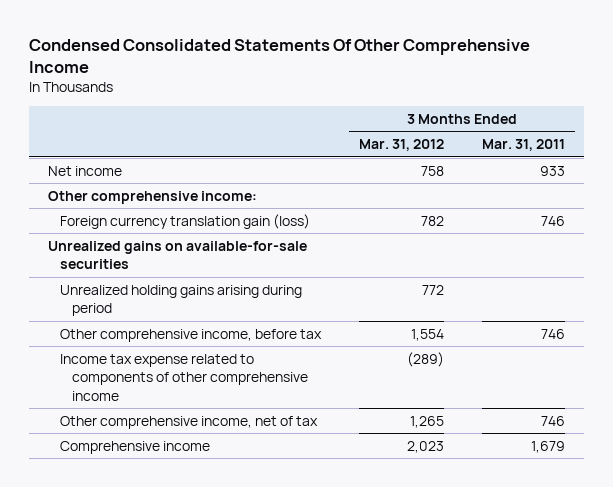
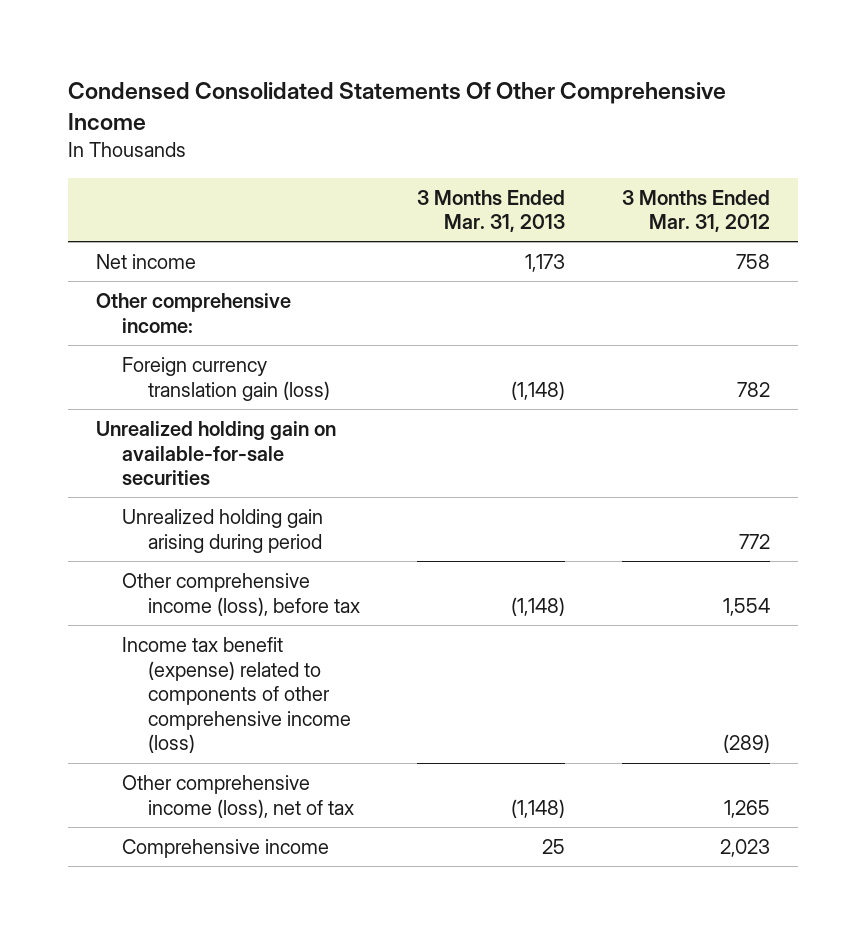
- | 3 Months Ended Mar. 31, 2012 | 3 Months Ended Mar. 31, 2011
+ | 3 Months Ended Mar. 31, 2013 | 3 Months Ended Mar. 31, 2012
- Unrealized gains on available-for-sale securities
- Unrealized holding gains arising during period | 772 |
- Other comprehensive income, before tax | 1,554 | 746
- Income tax expense related to components of other comprehensive income | (289) |
- Other comprehensive income, net of tax | 1,265 | 746
+ Unrealized holding gain on available-for-sale securities
+ Unrealized holding gain arising during period | | 772
+ Other comprehensive income (loss), before tax | (1,148) | 1,554
+ Income tax benefit (expense) related to components of other comprehensive income (loss) | | (289)
+ Other comprehensive income (loss), net of tax | (1,148) | 1,265

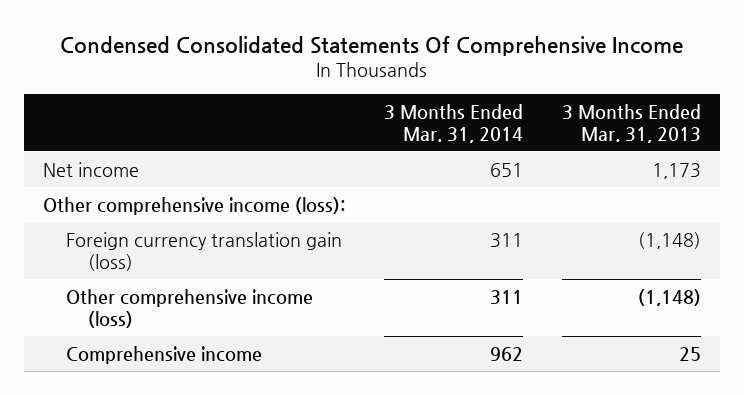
- Condensed Consolidated Statements Of Other Comprehensive Income
+ Condensed Consolidated Statements Of Comprehensive Income
- | 3 Months Ended Mar. 31, 2013 | 3 Months Ended Mar. 31, 2012
+ | 3 Months Ended Mar. 31, 2014 | 3 Months Ended Mar. 31, 2013
- Other comprehensive income:
+ Other comprehensive income (loss):
- Unrealized holding gain on available-for-sale securities
- Unrealized holding gain arising during period | | 772
- Other comprehensive income (loss), before tax | (1,148) | 1,554
- Income tax benefit (expense) related to components of other comprehensive income (loss) | | (289)
- Other comprehensive income (loss), net of tax | (1,148) | 1,265
+ Other comprehensive income (loss) | 311 | (1,148)

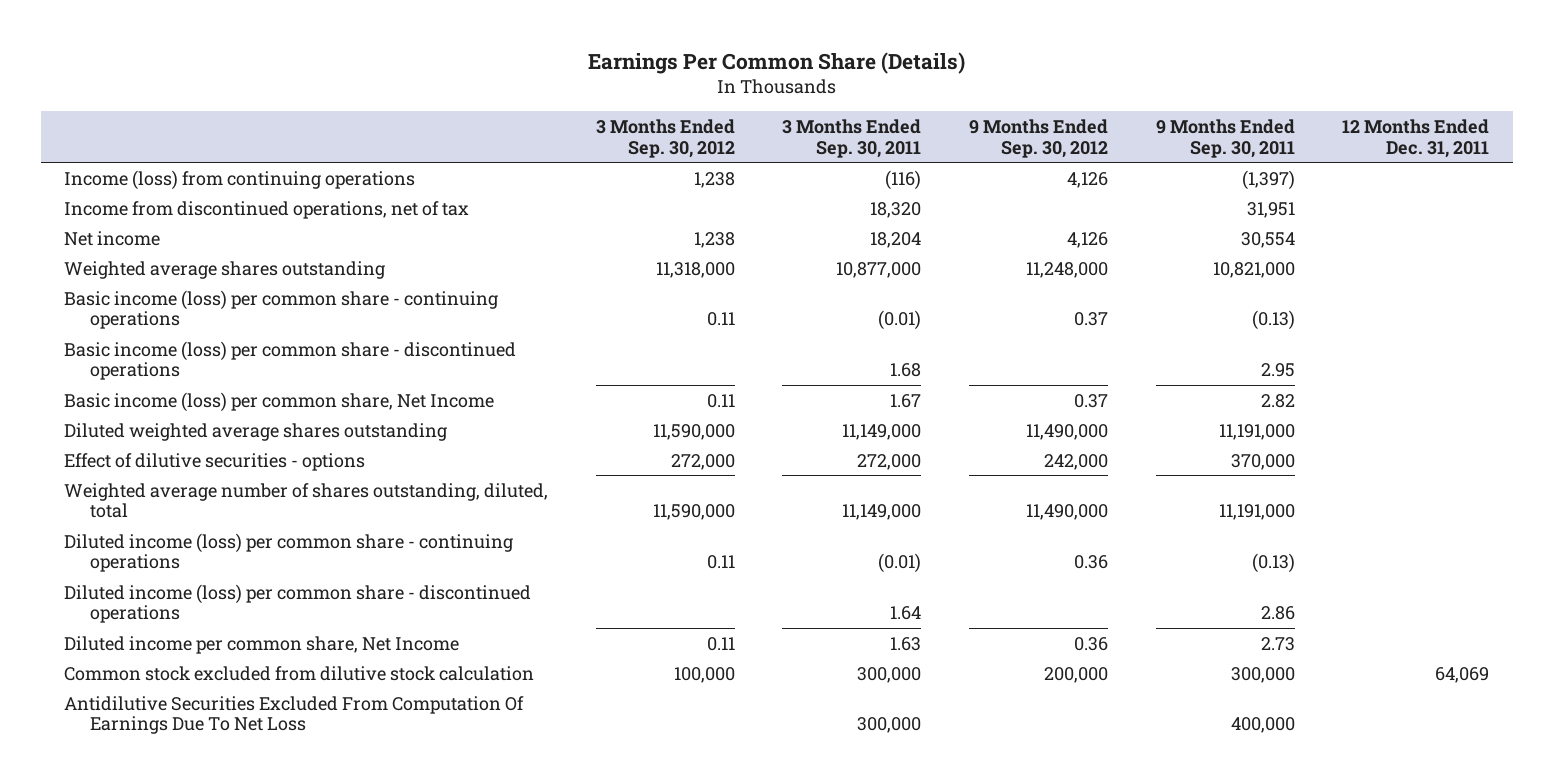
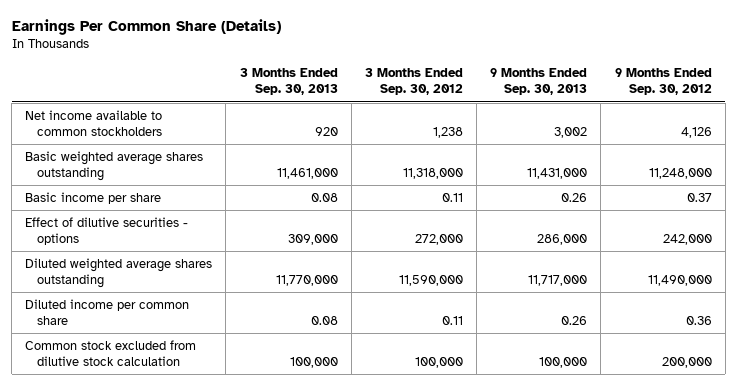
- | 3 Months Ended Sep. 30, 2012 | 3 Months Ended Sep. 30, 2011 | 9 Months Ended Sep. 30, 2012 | 9 Months Ended Sep. 30, 2011 | 12 Months Ended Dec. 31, 2011
+ | 3 Months Ended Sep. 30, 2013 | 3 Months Ended Sep. 30, 2012 | 9 Months Ended Sep. 30, 2013 | 9 Months Ended Sep. 30, 2012
- Income (loss) from continuing operations | 1,238 | (116) | 4,126 | (1,397) |
- Income from discontinued operations, net of tax | | 18,320 | | 31,951 |
- Net income | 1,238 | 18,204 | 4,126 | 30,554 |
- Weighted average shares outstanding | 11,318,000 | 10,877,000 | 11,248,000 | 10,821,000 |
- Basic income (loss) per common share - continuing operations | 0.11 | (0.01) | 0.37 | (0.13) |
- Basic income (loss) per common share - discontinued operations | | 1.68 | | 2.95 |
- Basic income (loss) per common share, Net Income | 0.11 | 1.67 | 0.37 | 2.82 |
+ Net income available to common stockholders | 920 | 1,238 | 3,002 | 4,126
+ Basic weighted average shares outstanding | 11,461,000 | 11,318,000 | 11,431,000 | 11,248,000
+ Basic income per share | 0.08 | 0.11 | 0.26 | 0.37
- Weighted average number of shares outstanding, diluted, total | 11,590,000 | 11,149,000 | 11,490,000 | 11,191,000 |
- Diluted income (loss) per common share - continuing operations | 0.11 | (0.01) | 0.36 | (0.13) |
- Diluted income (loss) per common share - discontinued operations | | 1.64 | | 2.86 |
- Diluted income per common share, Net Income | 0.11 | 1.63 | 0.36 | 2.73 |
moved down: Diluted weighted average shares outstanding | 11,770,000 | 11,590,000 | 11,717,000 | 11,490,000
+ Diluted income per common share | 0.08 | 0.11 | 0.26 | 0.36
- Antidilutive Securities Excluded From Computation Of Earnings Due To Net Loss | | 300,000 | | 400,000 |

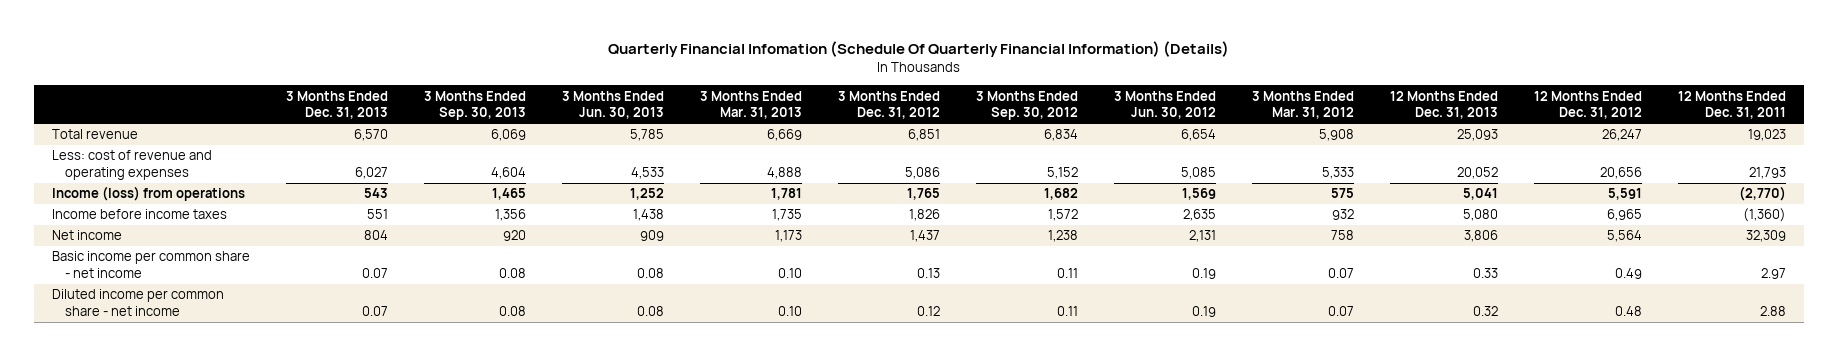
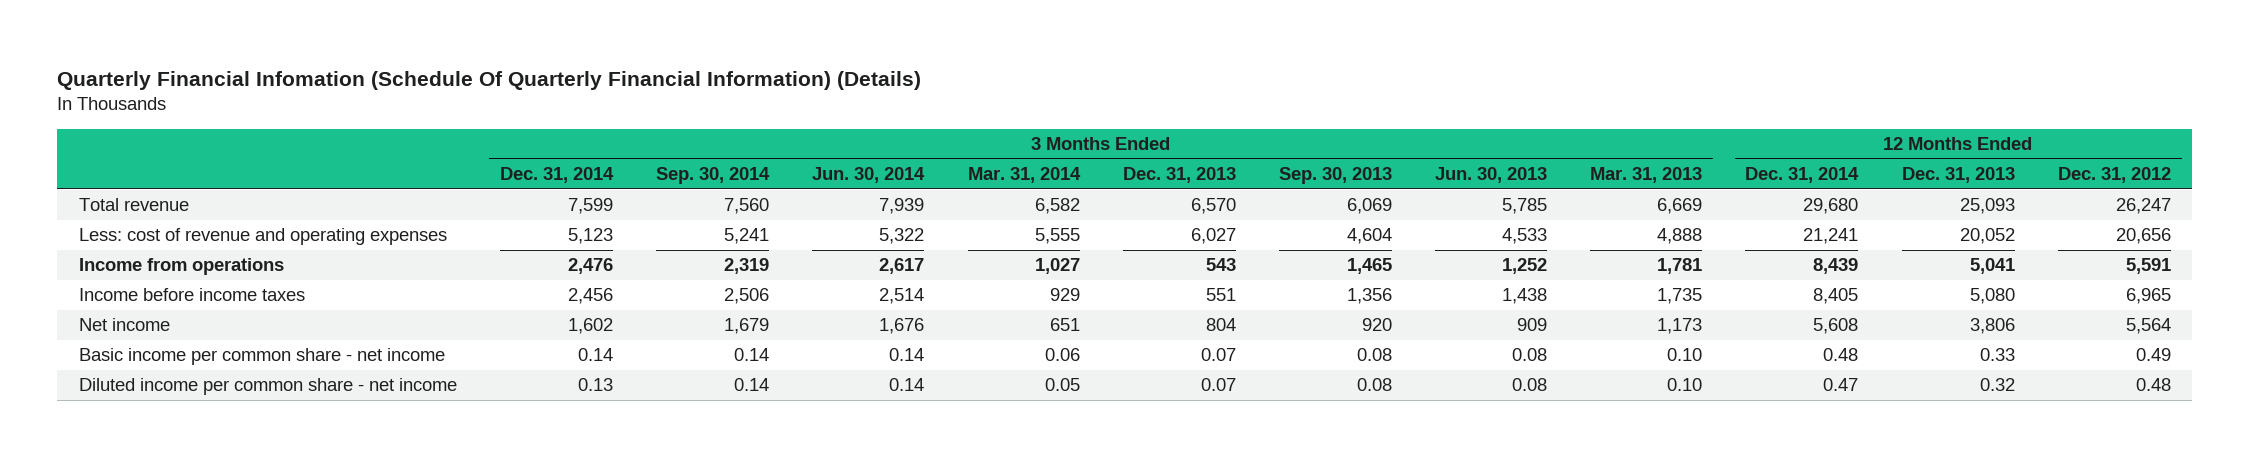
- | 3 Months Ended Dec. 31, 2013 | 3 Months Ended Sep. 30, 2013 | 3 Months Ended Jun. 30, 2013 | 3 Months Ended Mar. 31, 2013 | 3 Months Ended Dec. 31, 2012 | 3 Months Ended Sep. 30, 2012 | 3 Months Ended Jun. 30, 2012 | 3 Months Ended Mar. 31, 2012 | 12 Months Ended Dec. 31, 2013 | 12 Months Ended Dec. 31, 2012 | 12 Months Ended Dec. 31, 2011
+ | 3 Months Ended Dec. 31, 2014 | 3 Months Ended Sep. 30, 2014 | 3 Months Ended Jun. 30, 2014 | 3 Months Ended Mar. 31, 2014 | 3 Months Ended Dec. 31, 2013 | 3 Months Ended Sep. 30, 2013 | 3 Months Ended Jun. 30, 2013 | 3 Months Ended Mar. 31, 2013 | 12 Months Ended Dec. 31, 2014 | 12 Months Ended Dec. 31, 2013 | 12 Months Ended Dec. 31, 2012
- Income (loss) from operations | 543 | 1,465 | 1,252 | 1,781 | 1,765 | 1,682 | 1,569 | 575 | 5,041 | 5,591 | (2,770)
+ Income from operations | 2,476 | 2,319 | 2,617 | 1,027 | 543 | 1,465 | 1,252 | 1,781 | 8,439 | 5,041 | 5,591

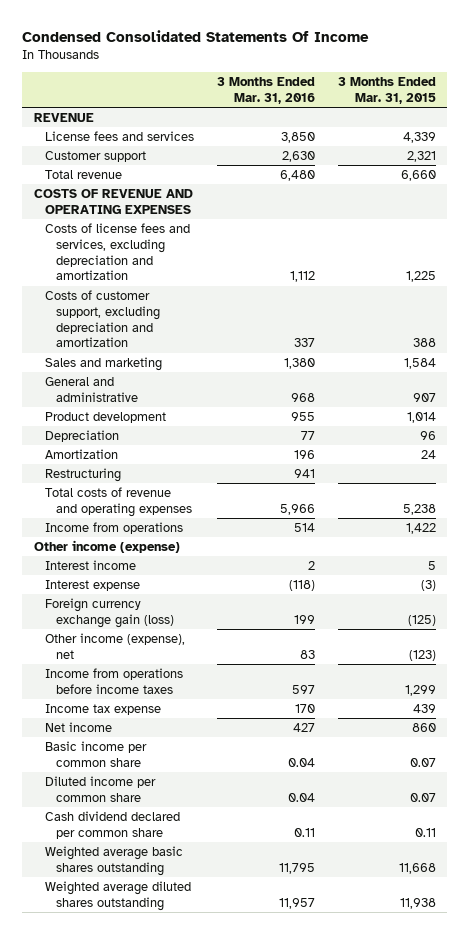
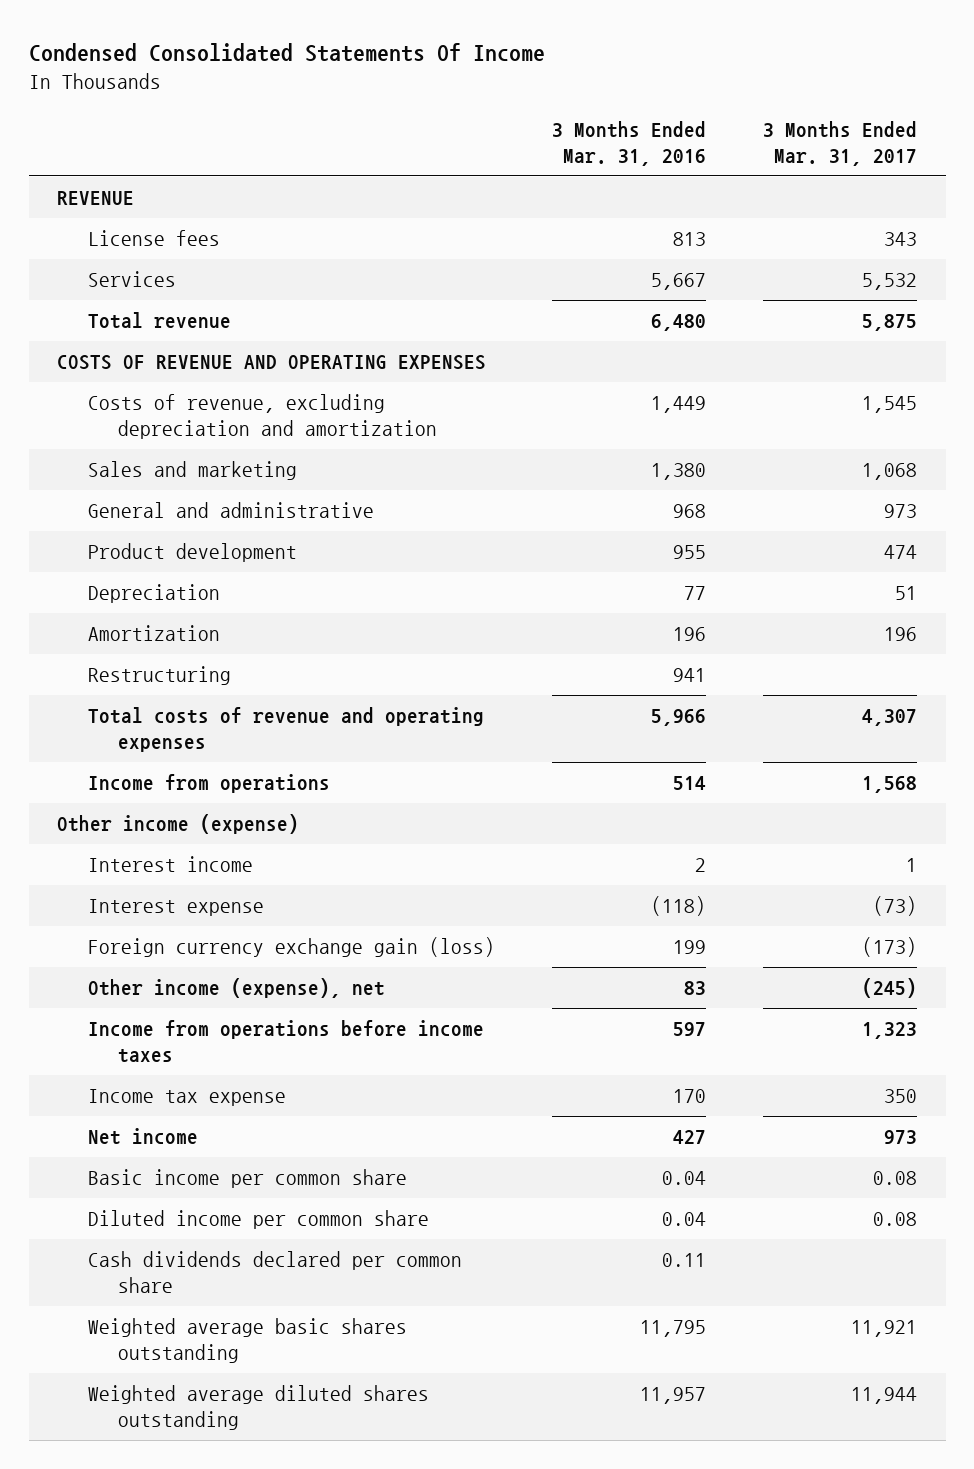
- | 3 Months Ended Mar. 31, 2016 | 3 Months Ended Mar. 31, 2015
+ | 3 Months Ended Mar. 31, 2016 | 3 Months Ended Mar. 31, 2017
- License fees and services | 3,850 | 4,339
- Customer support | 2,630 | 2,321
+ License fees | 813 | 343
+ Services | 5,667 | 5,532
- Costs of license fees and services, excluding depreciation and amortization | 1,112 | 1,225
- Costs of customer support, excluding depreciation and amortization | 337 | 388
+ Costs of revenue, excluding depreciation and amortization | 1,449 | 1,545
- Cash dividend declared per common share | 0.11 | 0.11
+ Cash dividends declared per common share | 0.11 |

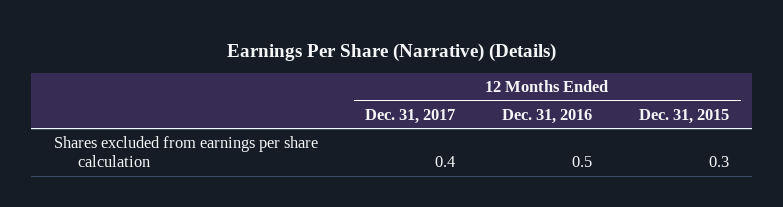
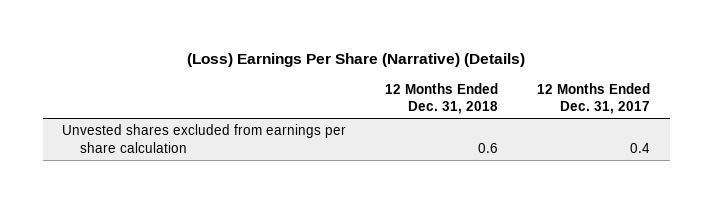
- Earnings Per Share (Narrative) (Details)
+ (Loss) Earnings Per Share (Narrative) (Details)
- | 12 Months Ended Dec. 31, 2017 | 12 Months Ended Dec. 31, 2016 | 12 Months Ended Dec. 31, 2015
+ | 12 Months Ended Dec. 31, 2018 | 12 Months Ended Dec. 31, 2017
- Shares excluded from earnings per share calculation | 0.4 | 0.5 | 0.3
+ Unvested shares excluded from earnings per share calculation | 0.6 | 0.4

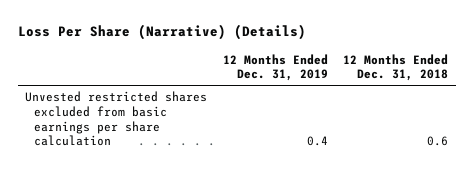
- (Loss) Earnings Per Share (Narrative) (Details)
+ Loss Per Share (Narrative) (Details)
- | 12 Months Ended Dec. 31, 2018 | 12 Months Ended Dec. 31, 2017
+ | 12 Months Ended Dec. 31, 2019 | 12 Months Ended Dec. 31, 2018
- Unvested shares excluded from earnings per share calculation | 0.6 | 0.4
+ Unvested restricted shares excluded from basic earnings per share calculation | 0.4 | 0.6

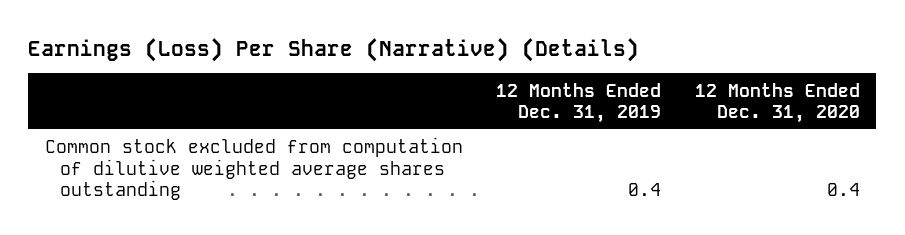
- Loss Per Share (Narrative) (Details)
+ Earnings (Loss) Per Share (Narrative) (Details)
- | 12 Months Ended Dec. 31, 2019 | 12 Months Ended Dec. 31, 2018
+ | 12 Months Ended Dec. 31, 2019 | 12 Months Ended Dec. 31, 2020
- Unvested restricted shares excluded from basic earnings per share calculation | 0.4 | 0.6
+ Common stock excluded from computation of dilutive weighted average shares outstanding | 0.4 | 0.4

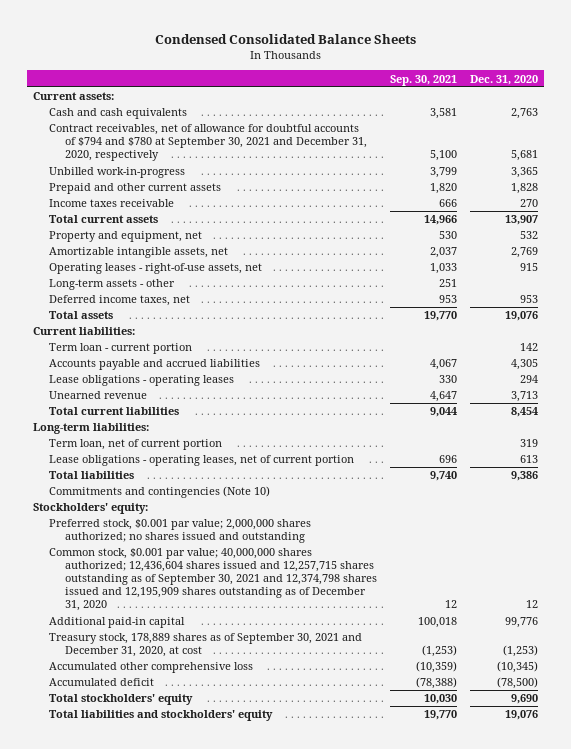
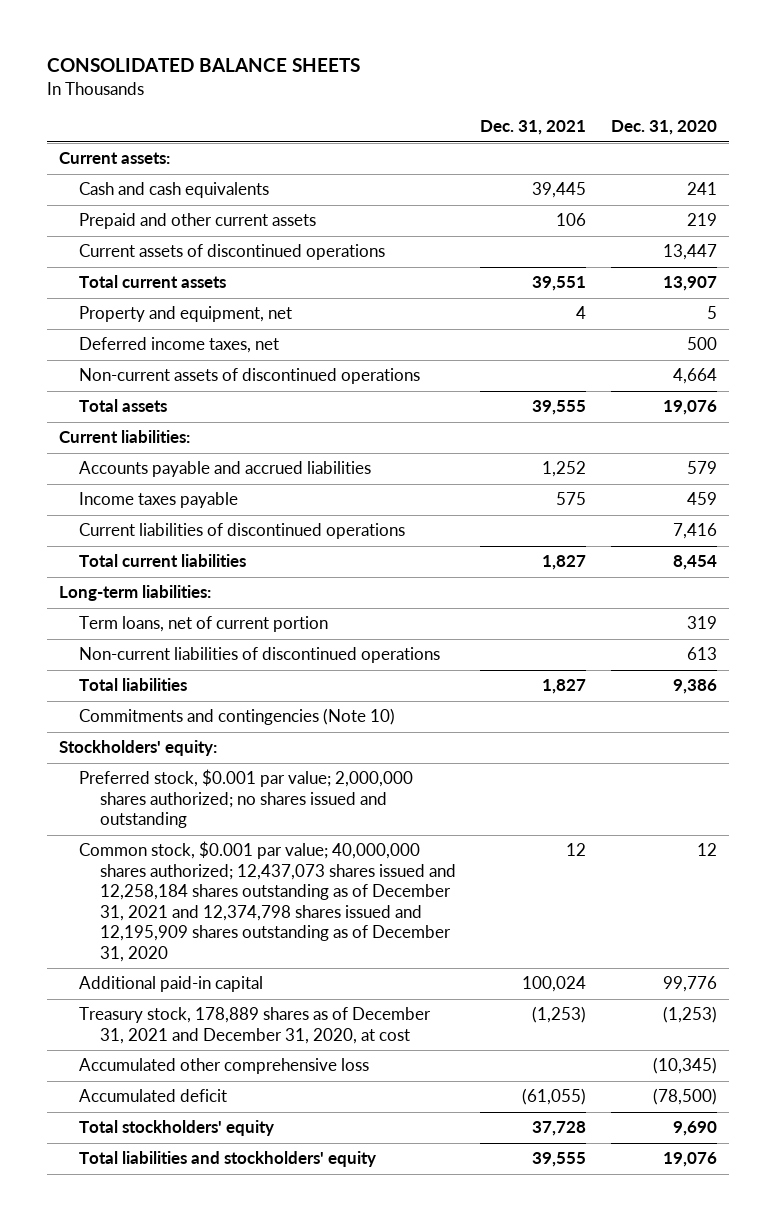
- Condensed Consolidated Balance Sheets
+ CONSOLIDATED BALANCE SHEETS
- | Sep. 30, 2021 | Dec. 31, 2020
+ | Dec. 31, 2021 | Dec. 31, 2020
- Cash and cash equivalents | 3,581 | 2,763
- Contract receivables, net of allowance for doubtful accounts of $794 and $780 at September 30, 2021 and December 31, 2020, respectively | 5,100 | 5,681
- Unbilled work-in-progress | 3,799 | 3,365
- Prepaid and other current assets | 1,820 | 1,828
- Income taxes receivable | 666 | 270
+ Cash and cash equivalents | 39,445 | 241
+ Prepaid and other current assets | 106 | 219
+ Current assets of discontinued operations | | 13,447
- Property and equipment, net | 530 | 532
- Amortizable intangible assets, net | 2,037 | 2,769
- Operating leases - right-of-use assets, net | 1,033 | 915
- Long-term assets - other | 251 |
- Deferred income taxes, net | 953 | 953
+ Property and equipment, net | 4 | 5
+ Deferred income taxes, net | | 500
+ Non-current assets of discontinued operations | | 4,664
- Term loan - current portion | | 142
- Accounts payable and accrued liabilities | 4,067 | 4,305
- Lease obligations - operating leases | 330 | 294
- Unearned revenue | 4,647 | 3,713
+ Accounts payable and accrued liabilities | 1,252 | 579
+ Income taxes payable | 575 | 459
+ Current liabilities of discontinued operations | | 7,416
- Term loan, net of current portion | | 319
- Lease obligations - operating leases, net of current portion | 696 | 613
+ Term loans, net of current portion | | 319
+ Non-current liabilities of discontinued operations | | 613
- Common stock, $0.001 par value; 40,000,000 shares authorized; 12,436,604 shares issued and 12,257,715 shares outstanding as of September 30, 2021 and 12,374,798 shares issued and 12,195,909 shares outstanding as of December 31, 2020 | 12 | 12
+ Common stock, $0.001 par value; 40,000,000 shares authorized; 12,437,073 shares issued and 12,258,184 shares outstanding as of December 31, 2021 and 12,374,798 shares issued and 12,195,909 shares outstanding as of December 31, 2020 | 12 | 12
- Treasury stock, 178,889 shares as of September 30, 2021 and December 31, 2020, at cost | (1,253) | (1,253)
+ Treasury stock, 178,889 shares as of December 31, 2021 and December 31, 2020, at cost | (1,253) | (1,253)

